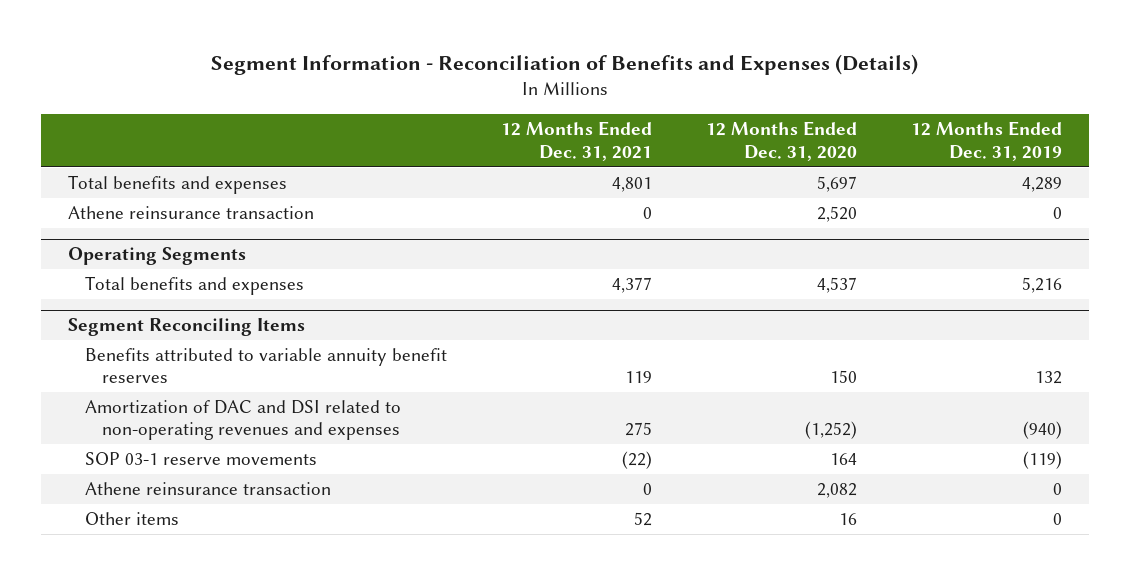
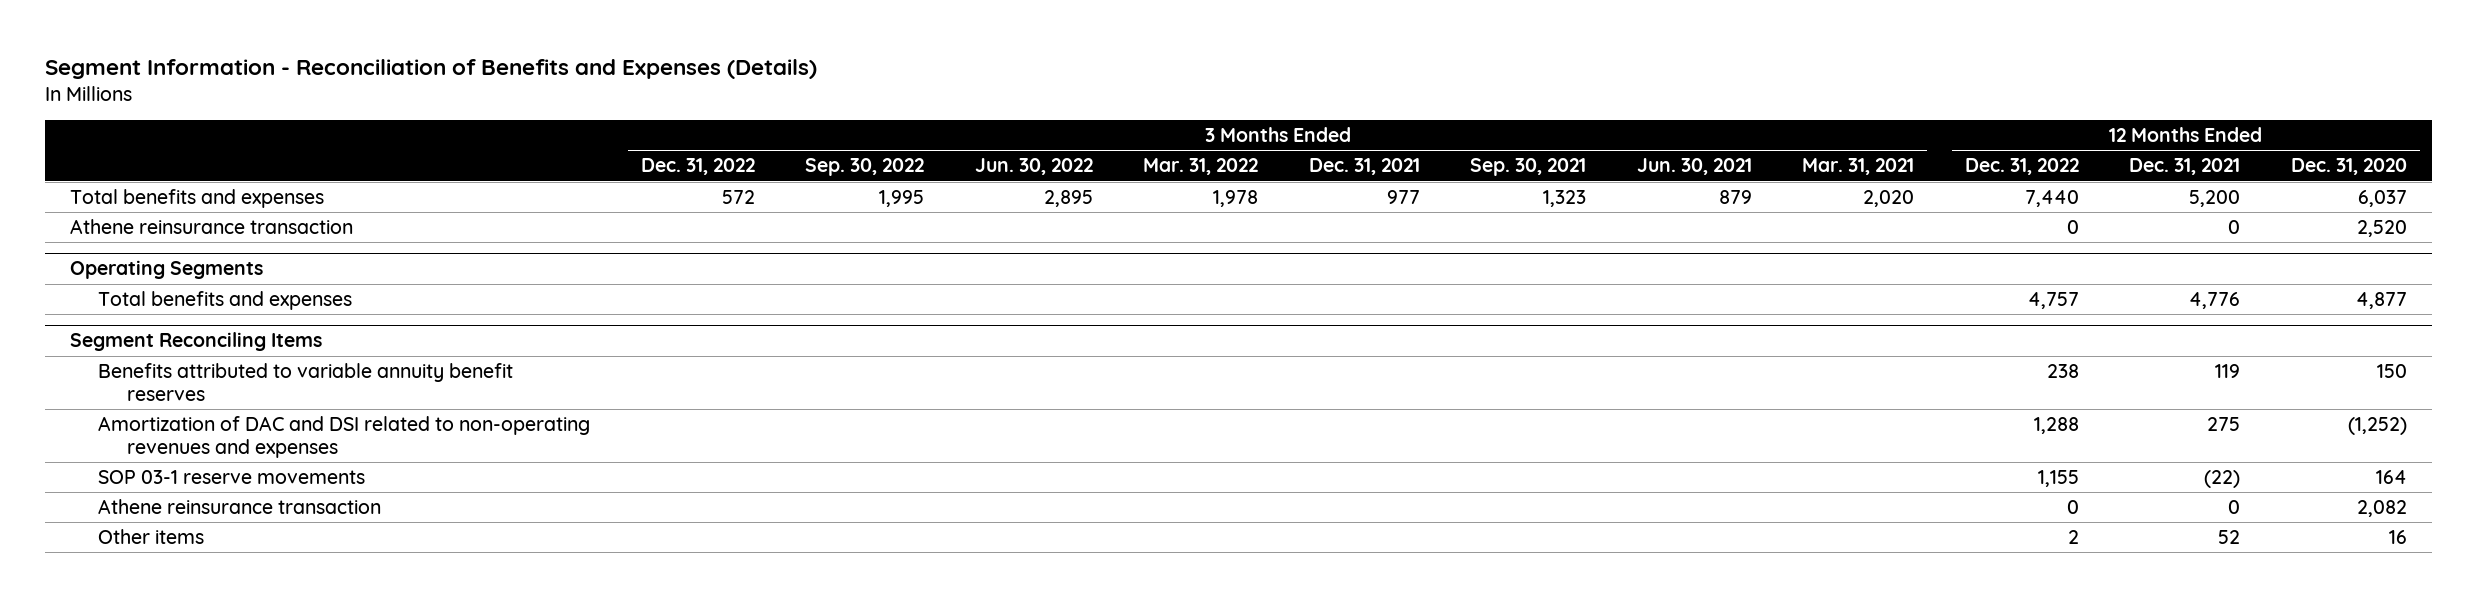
- | 12 Months Ended Dec. 31, 2021 | 12 Months Ended Dec. 31, 2020 | 12 Months Ended Dec. 31, 2019
+ | 3 Months Ended Dec. 31, 2022 | 3 Months Ended Sep. 30, 2022 | 3 Months Ended Jun. 30, 2022 | 3 Months Ended Mar. 31, 2022 | 3 Months Ended Dec. 31, 2021 | 3 Months Ended Sep. 30, 2021 | 3 Months Ended Jun. 30, 2021 | 3 Months Ended Mar. 31, 2021 | 12 Months Ended Dec. 31, 2022 | 12 Months Ended Dec. 31, 2021 | 12 Months Ended Dec. 31, 2020
- Total benefits and expenses | 4,801 | 5,697 | 4,289
+ Total benefits and expenses | 572 | 1,995 | 2,895 | 1,978 | 977 | 1,323 | 879 | 2,020 | 7,440 | 5,200 | 6,037
@ Operating Segments
- Total benefits and expenses | 4,377 | 4,537 | 5,216
+ Total benefits and expenses | | | | | | | | | 4,757 | 4,776 | 4,877

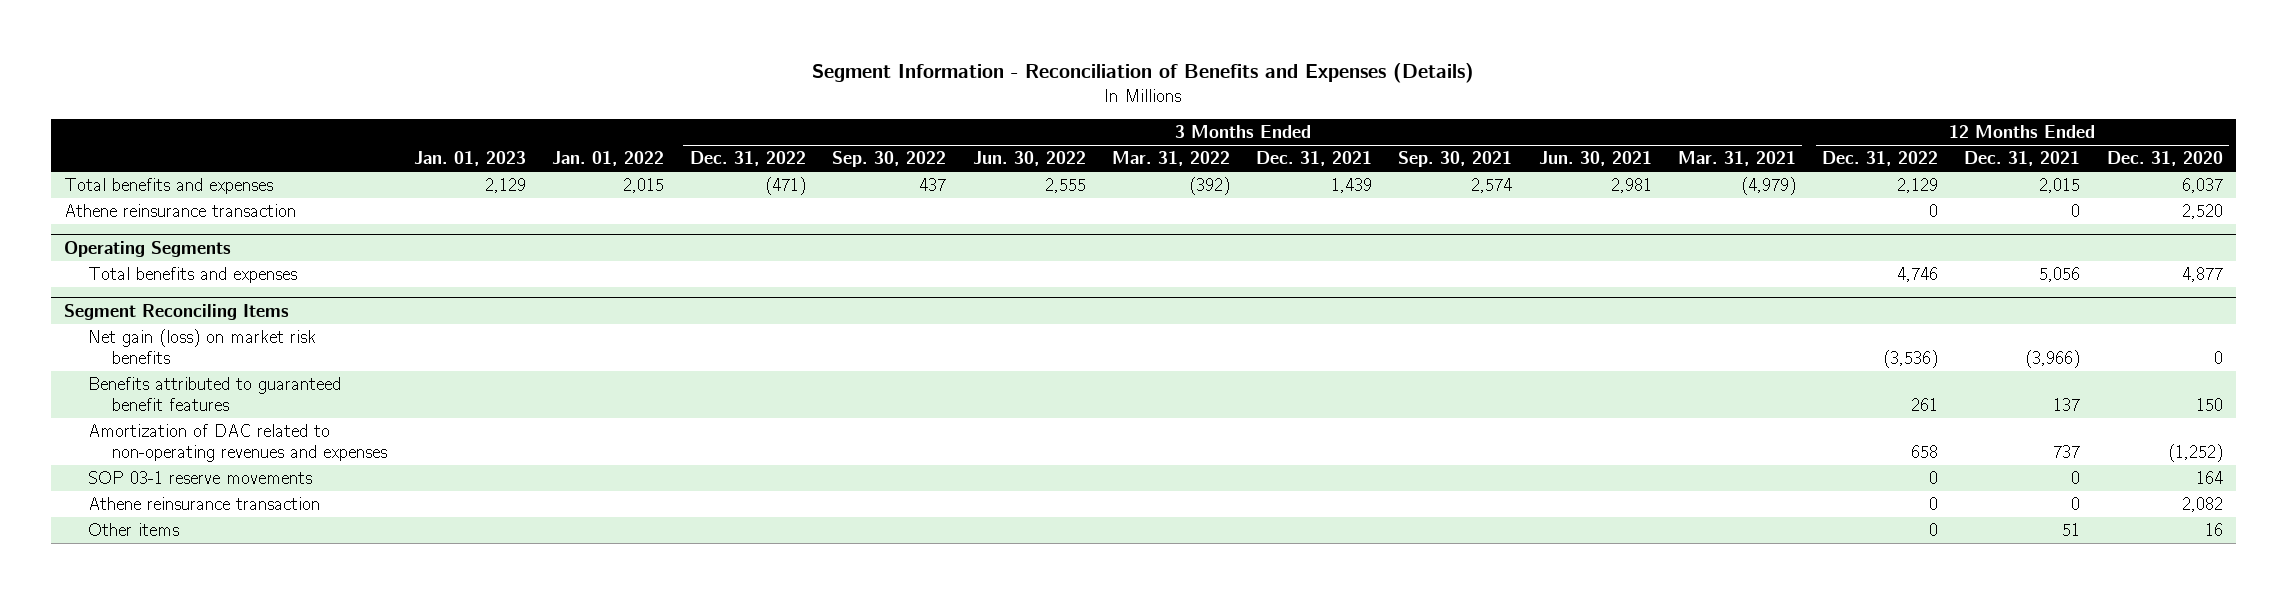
- | 3 Months Ended Dec. 31, 2022 | 3 Months Ended Sep. 30, 2022 | 3 Months Ended Jun. 30, 2022 | 3 Months Ended Mar. 31, 2022 | 3 Months Ended Dec. 31, 2021 | 3 Months Ended Sep. 30, 2021 | 3 Months Ended Jun. 30, 2021 | 3 Months Ended Mar. 31, 2021 | 12 Months Ended Dec. 31, 2022 | 12 Months Ended Dec. 31, 2021 | 12 Months Ended Dec. 31, 2020
+ | Jan. 01, 2023 | Jan. 01, 2022 | 3 Months Ended Dec. 31, 2022 | 3 Months Ended Sep. 30, 2022 | 3 Months Ended Jun. 30, 2022 | 3 Months Ended Mar. 31, 2022 | 3 Months Ended Dec. 31, 2021 | 3 Months Ended Sep. 30, 2021 | 3 Months Ended Jun. 30, 2021 | 3 Months Ended Mar. 31, 2021 | 12 Months Ended Dec. 31, 2022 | 12 Months Ended Dec. 31, 2021 | 12 Months Ended Dec. 31, 2020
- Total benefits and expenses | 572 | 1,995 | 2,895 | 1,978 | 977 | 1,323 | 879 | 2,020 | 7,440 | 5,200 | 6,037
+ Total benefits and expenses | 2,129 | 2,015 | (471) | 437 | 2,555 | (392) | 1,439 | 2,574 | 2,981 | (4,979) | 2,129 | 2,015 | 6,037
@ Operating Segments
- Total benefits and expenses | | | | | | | | | 4,757 | 4,776 | 4,877
+ Total benefits and expenses | | | | | | | | | | | 4,746 | 5,056 | 4,877
@ Segment Reconciling Items
- Benefits attributed to variable annuity benefit reserves | | | | | | | | | 238 | 119 | 150
- Amortization of DAC and DSI related to non-operating revenues and expenses | | | | | | | | | 1,288 | 275 | (1,252)
- SOP 03-1 reserve movements | | | | | | | | | 1,155 | (22) | 164
+ Net gain (loss) on market risk benefits | | | | | | | | | | | (3,536) | (3,966) | 0
+ Benefits attributed to guaranteed benefit features | | | | | | | | | | | 261 | 137 | 150
+ Amortization of DAC related to non-operating revenues and expenses | | | | | | | | | | | 658 | 737 | (1,252)
+ SOP 03-1 reserve movements | | | | | | | | | | | 0 | 0 | 164
- Other items | | | | | | | | | 2 | 52 | 16
+ Other items | | | | | | | | | | | 0 | 51 | 16

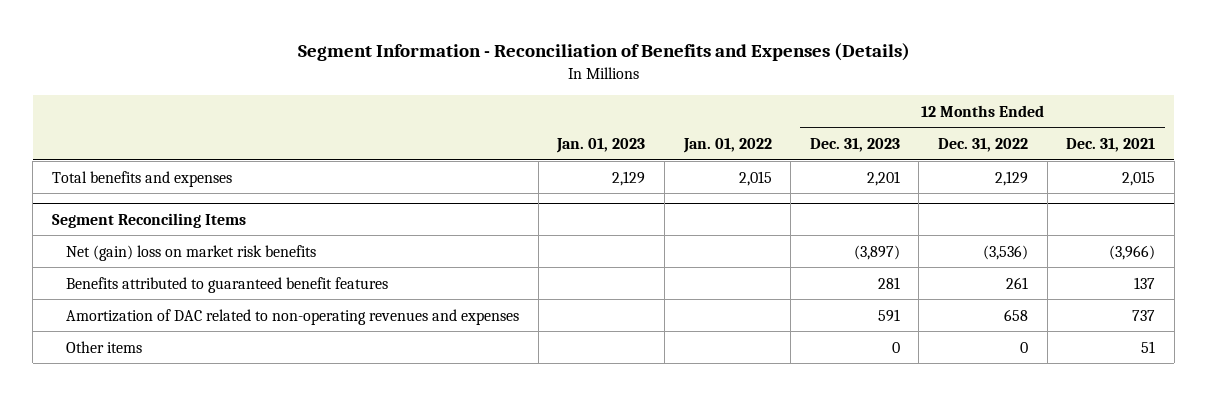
- | Jan. 01, 2023 | Jan. 01, 2022 | 3 Months Ended Dec. 31, 2022 | 3 Months Ended Sep. 30, 2022 | 3 Months Ended Jun. 30, 2022 | 3 Months Ended Mar. 31, 2022 | 3 Months Ended Dec. 31, 2021 | 3 Months Ended Sep. 30, 2021 | 3 Months Ended Jun. 30, 2021 | 3 Months Ended Mar. 31, 2021 | 12 Months Ended Dec. 31, 2022 | 12 Months Ended Dec. 31, 2021 | 12 Months Ended Dec. 31, 2020
+ | Jan. 01, 2023 | Jan. 01, 2022 | 12 Months Ended Dec. 31, 2023 | 12 Months Ended Dec. 31, 2022 | 12 Months Ended Dec. 31, 2021
- Athene reinsurance transaction | | | | | | | | | | | 0 | 0 | 2,520
- Operating Segments
- Total benefits and expenses | | | | | | | | | | | 4,746 | 5,056 | 4,877
@ Segment Reconciling Items
- Net gain (loss) on market risk benefits | | | | | | | | | | | (3,536) | (3,966) | 0
+ Net (gain) loss on market risk benefits | | | (3,897) | (3,536) | (3,966)
- SOP 03-1 reserve movements | | | | | | | | | | | 0 | 0 | 164
- Athene reinsurance transaction | | | | | | | | | | | 0 | 0 | 2,082

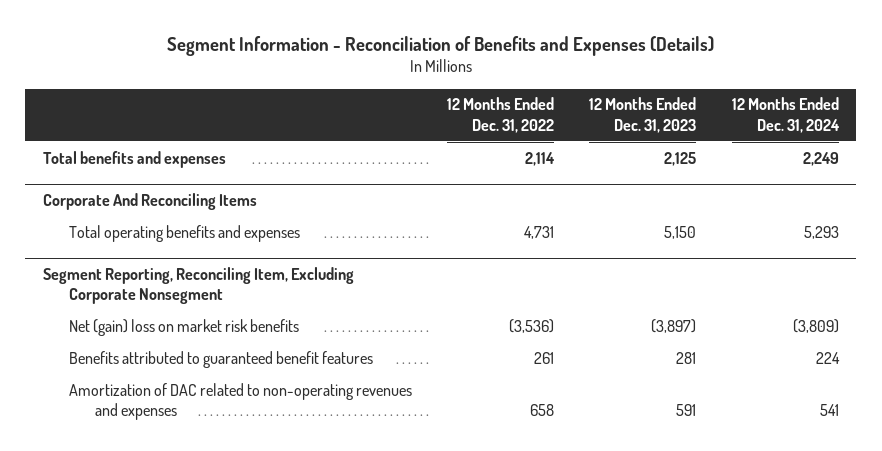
- | Jan. 01, 2023 | Jan. 01, 2022 | 12 Months Ended Dec. 31, 2023 | 12 Months Ended Dec. 31, 2022 | 12 Months Ended Dec. 31, 2021
+ | 12 Months Ended Dec. 31, 2022 | 12 Months Ended Dec. 31, 2023 | 12 Months Ended Dec. 31, 2024
- Total benefits and expenses | 2,129 | 2,015 | 2,201 | 2,129 | 2,015
- Segment Reconciling Items
+ Total benefits and expenses | 2,114 | 2,125 | 2,249
+ Corporate And Reconciling Items
+ Total operating benefits and expenses | 4,731 | 5,150 | 5,293
+ Segment Reporting, Reconciling Item, Excluding Corporate Nonsegment
- Other items | | | 0 | 0 | 51

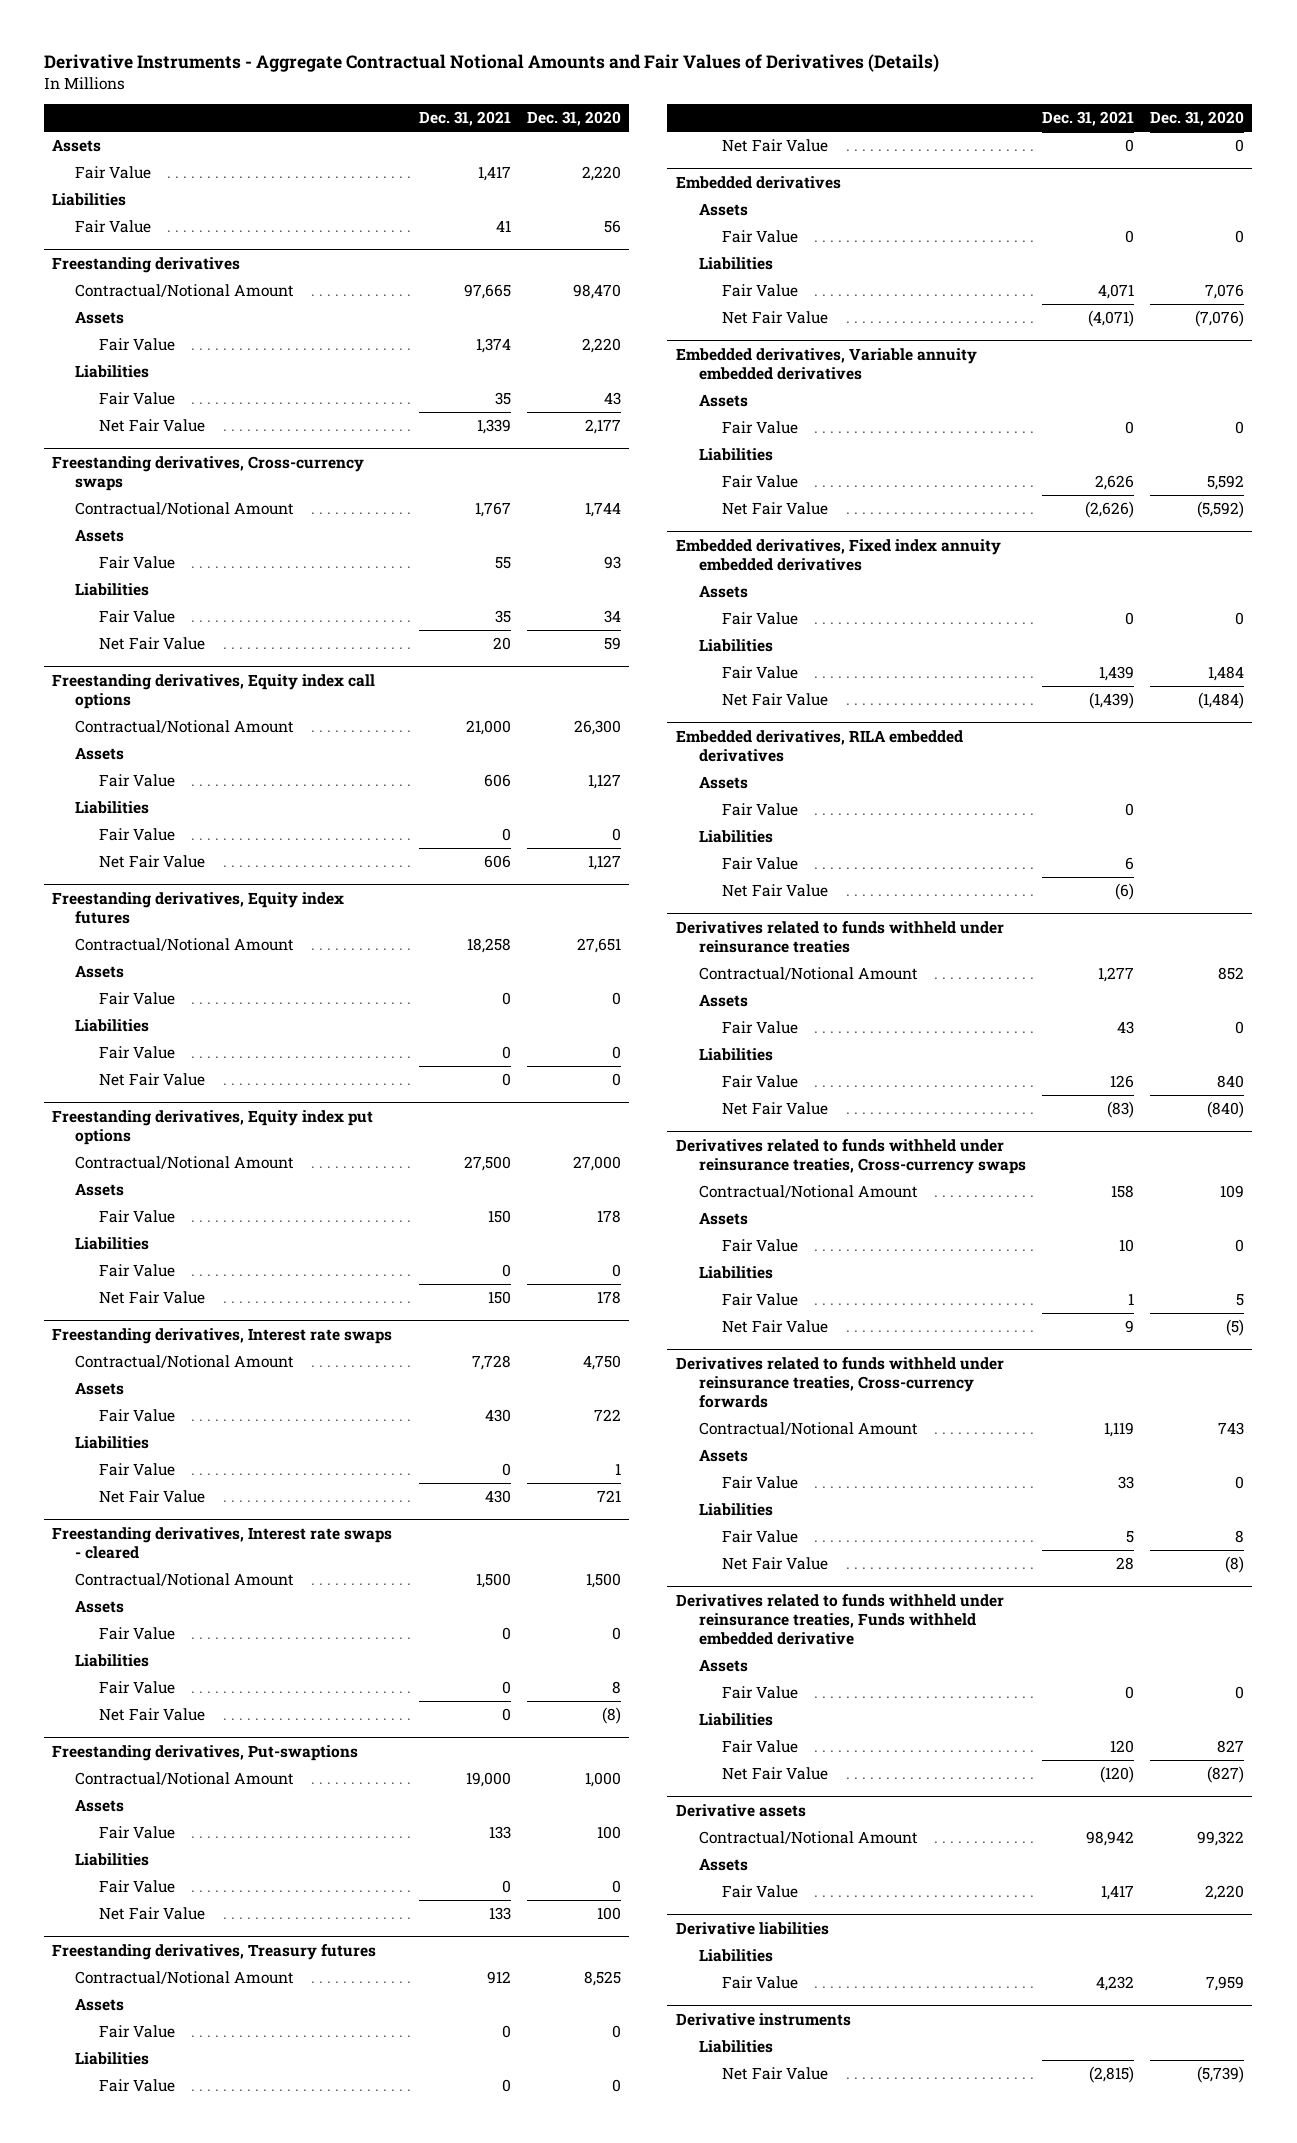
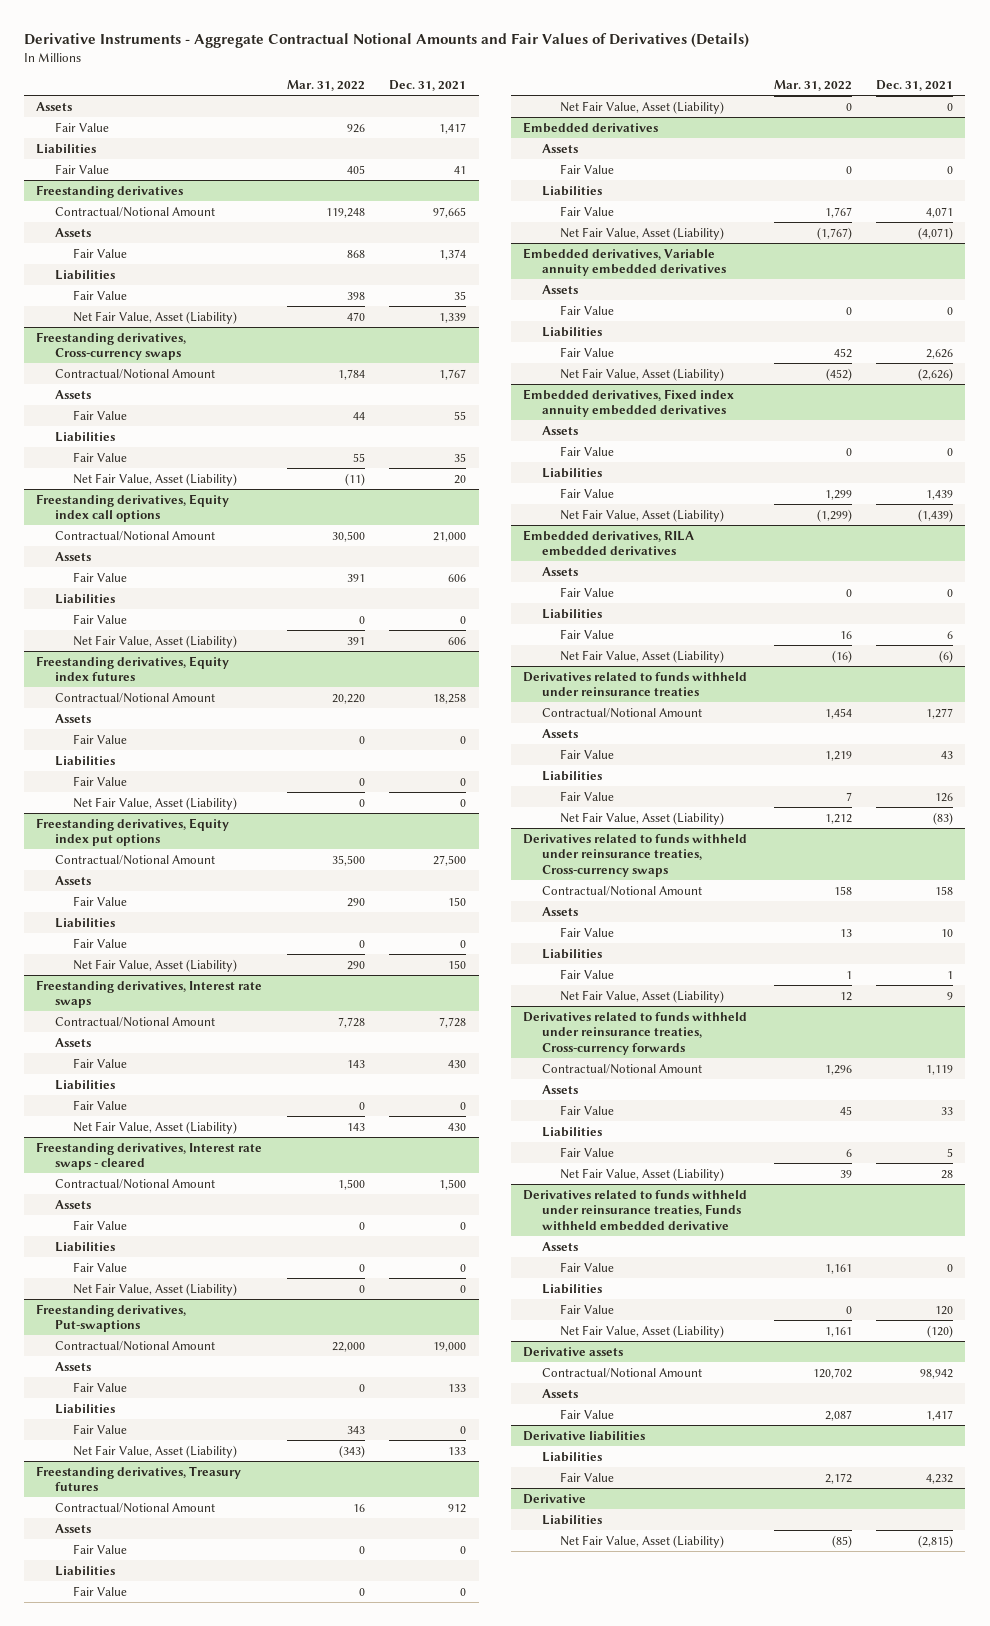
- | Dec. 31, 2021 | Dec. 31, 2020
+ | Mar. 31, 2022 | Dec. 31, 2021
@ Freestanding derivatives
- Net Fair Value | 1,339 | 2,177
+ Net Fair Value, Asset (Liability) | 470 | 1,339
@ Freestanding derivatives, Cross-currency swaps
- Net Fair Value | 20 | 59
+ Net Fair Value, Asset (Liability) | (11) | 20
@ Freestanding derivatives, Equity index call options
- Net Fair Value | 606 | 1,127
+ Net Fair Value, Asset (Liability) | 391 | 606
@ Freestanding derivatives, Equity index futures
- Net Fair Value | 0 | 0
+ Net Fair Value, Asset (Liability) | 0 | 0
@ Freestanding derivatives, Equity index put options
- Net Fair Value | 150 | 178
+ Net Fair Value, Asset (Liability) | 290 | 150
@ Freestanding derivatives, Interest rate swaps
- Net Fair Value | 430 | 721
+ Net Fair Value, Asset (Liability) | 143 | 430
@ Freestanding derivatives, Interest rate swaps - cleared
- Net Fair Value | 0 | (8)
+ Net Fair Value, Asset (Liability) | 0 | 0
@ Freestanding derivatives, Put-swaptions
- Net Fair Value | 133 | 100
+ Net Fair Value, Asset (Liability) | (343) | 133
@ Freestanding derivatives, Treasury futures
- Net Fair Value | 0 | 0
+ Net Fair Value, Asset (Liability) | 0 | 0
@ Embedded derivatives
- Net Fair Value | (4,071) | (7,076)
+ Net Fair Value, Asset (Liability) | (1,767) | (4,071)
@ Embedded derivatives, Variable annuity embedded derivatives
- Net Fair Value | (2,626) | (5,592)
+ Net Fair Value, Asset (Liability) | (452) | (2,626)
@ Embedded derivatives, Fixed index annuity embedded derivatives
- Net Fair Value | (1,439) | (1,484)
+ Net Fair Value, Asset (Liability) | (1,299) | (1,439)
@ Embedded derivatives, RILA embedded derivatives
- Net Fair Value | (6) |
+ Net Fair Value, Asset (Liability) | (16) | (6)
@ Derivatives related to funds withheld under reinsurance treaties
- Net Fair Value | (83) | (840)
+ Net Fair Value, Asset (Liability) | 1,212 | (83)
@ Derivatives related to funds withheld under reinsurance treaties, Cross-currency swaps
- Net Fair Value | 9 | (5)
+ Net Fair Value, Asset (Liability) | 12 | 9
@ Derivatives related to funds withheld under reinsurance treaties, Cross-currency forwards
- Net Fair Value | 28 | (8)
+ Net Fair Value, Asset (Liability) | 39 | 28
@ Derivatives related to funds withheld under reinsurance treaties, Funds withheld embedded derivative
- Net Fair Value | (120) | (827)
+ Net Fair Value, Asset (Liability) | 1,161 | (120)
- Derivative instruments
+ Derivative
- Net Fair Value | (2,815) | (5,739)
+ Net Fair Value, Asset (Liability) | (85) | (2,815)

